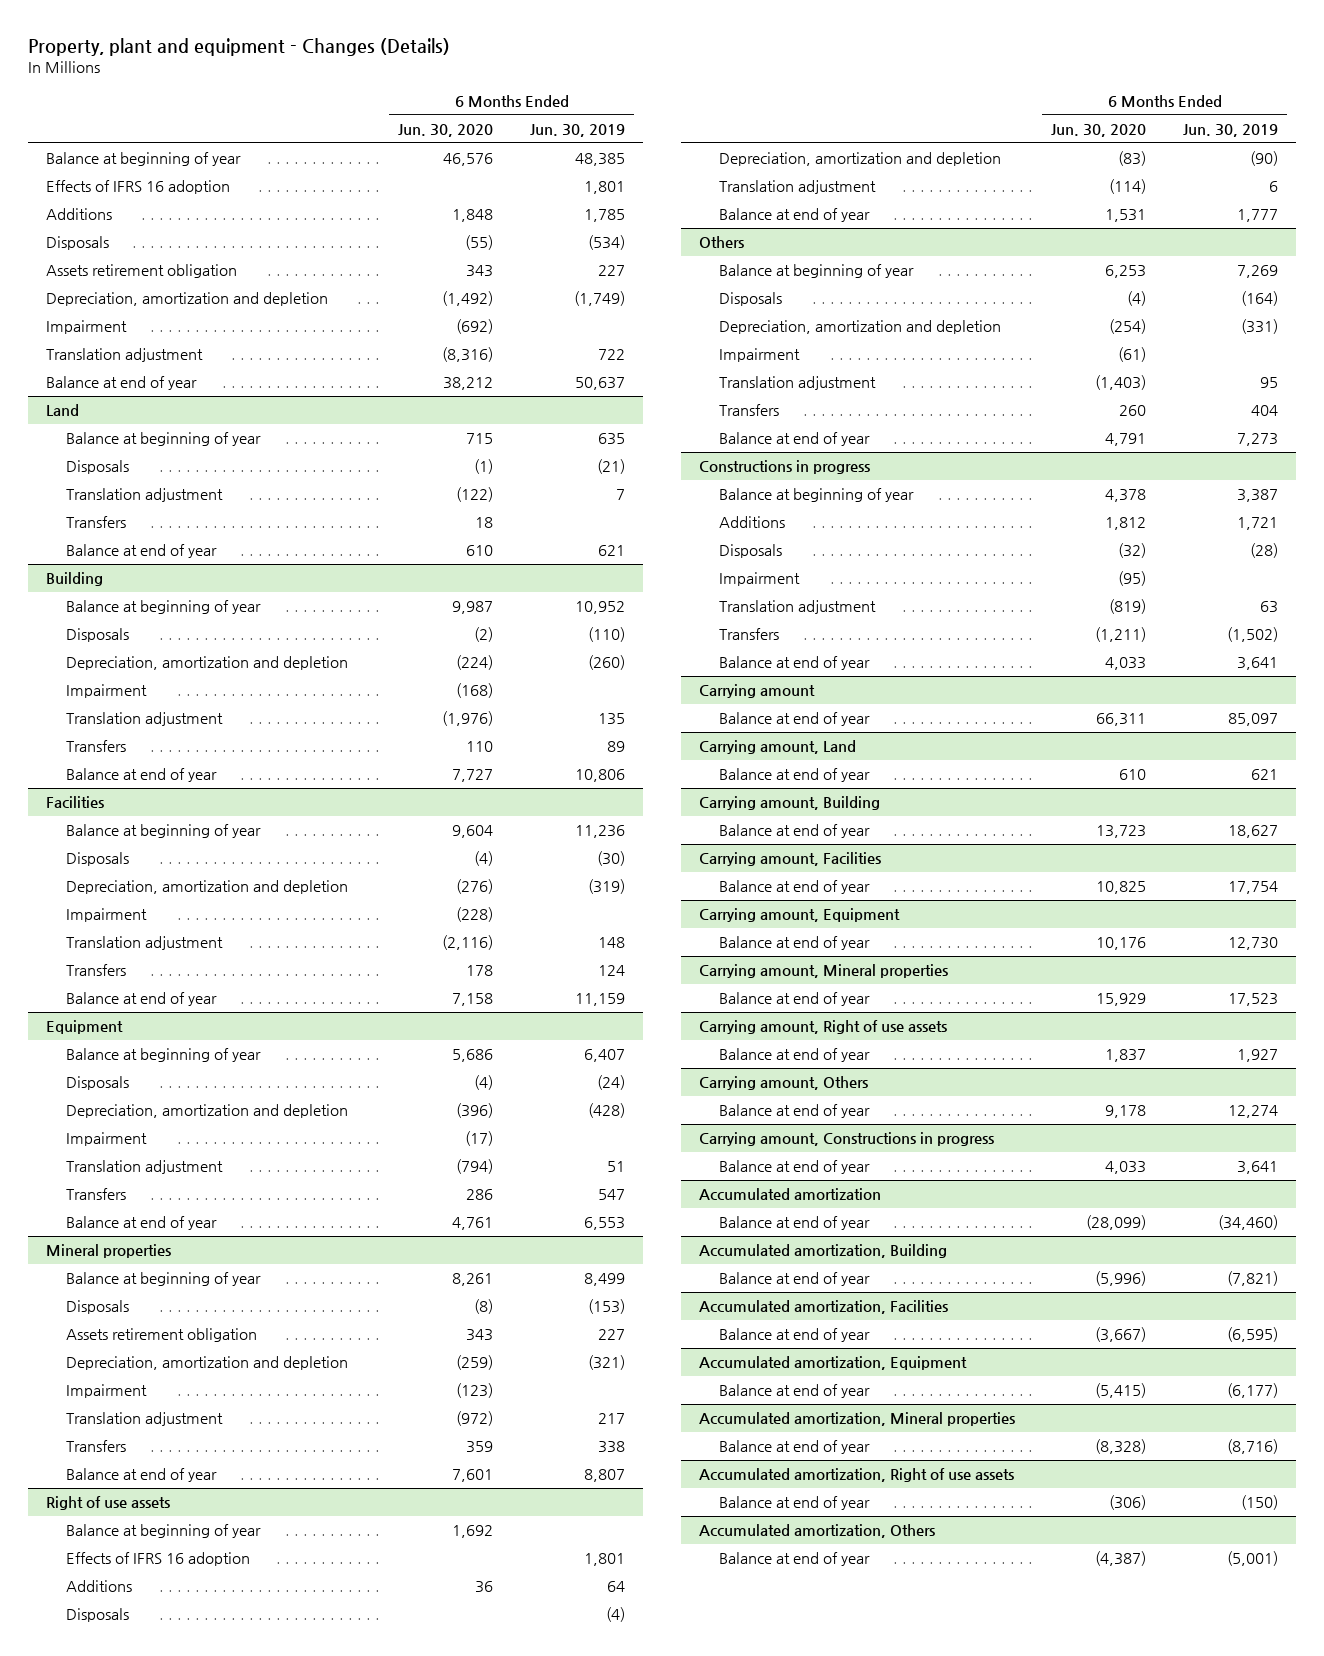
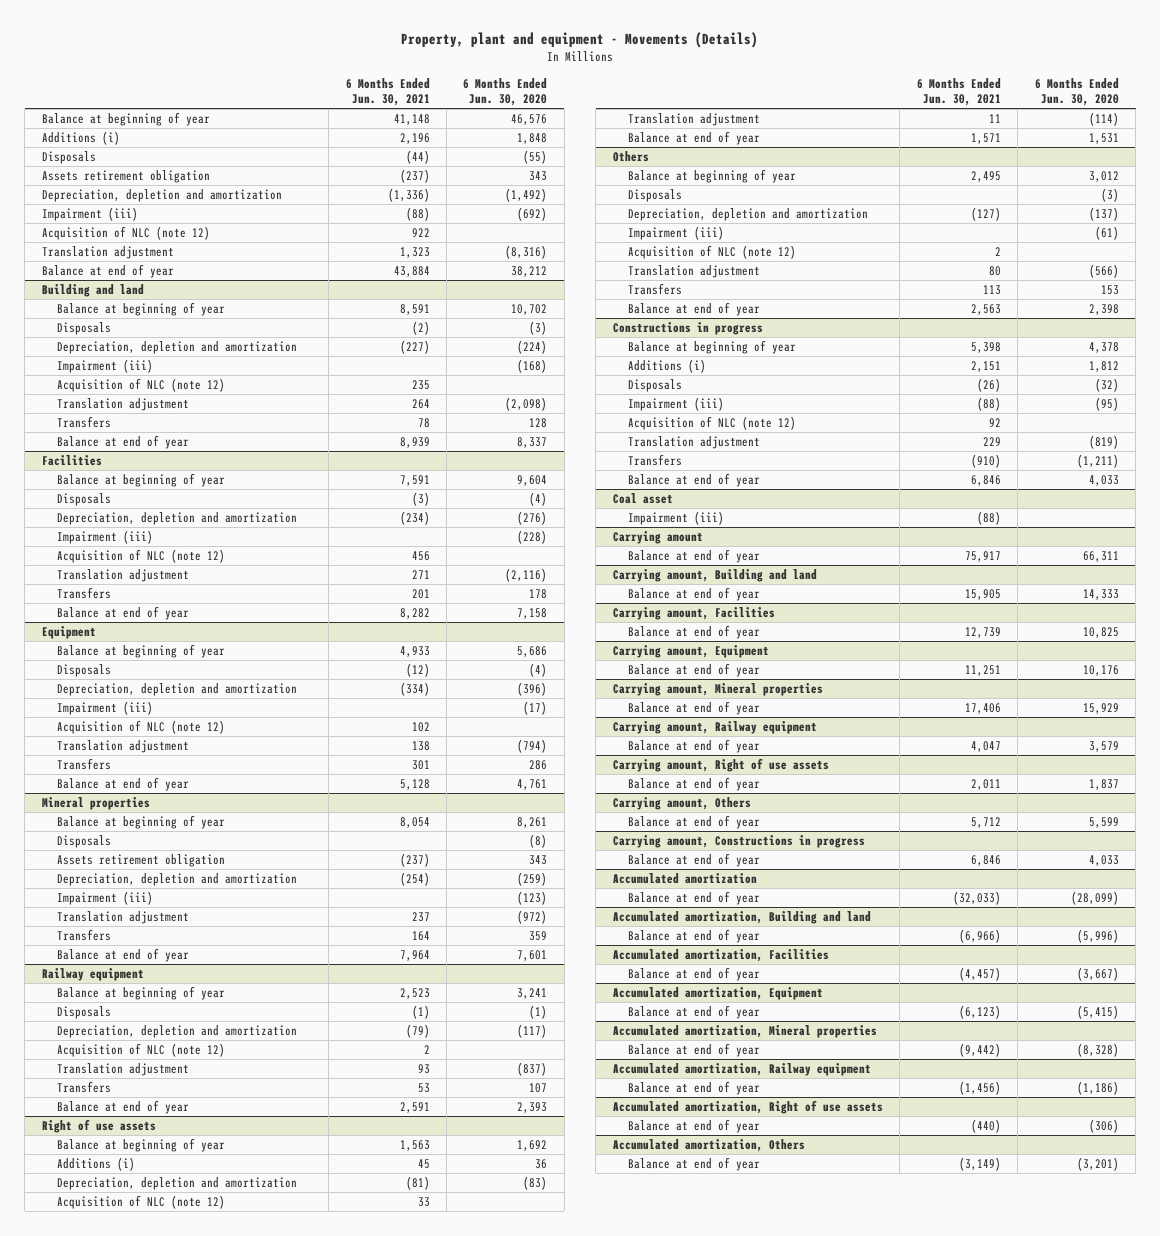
- Property, plant and equipment - Changes (Details)
+ Property, plant and equipment - Movements (Details)
- | 6 Months Ended Jun. 30, 2020 | 6 Months Ended Jun. 30, 2019
+ | 6 Months Ended Jun. 30, 2021 | 6 Months Ended Jun. 30, 2020
- Effects of IFRS 16 adoption | | 1,801
- Additions | 1,848 | 1,785
+ Additions (i) | 2,196 | 1,848
- Depreciation, amortization and depletion | (1,492) | (1,749)
- Impairment | (692) |
+ Depreciation, depletion and amortization | (1,336) | (1,492)
+ Impairment (iii) | (88) | (692)
+ Acquisition of NLC (note 12) | 922 |
- Land
- Balance at beginning of year | 715 | 635
- Disposals | (1) | (21)
- Translation adjustment | (122) | 7
- Transfers | 18 |
- Balance at end of year | 610 | 621
- Building
- Balance at beginning of year | 9,987 | 10,952
- Disposals | (2) | (110)
- Depreciation, amortization and depletion | (224) | (260)
- Impairment | (168) |
- Translation adjustment | (1,976) | 135
- Transfers | 110 | 89
- Balance at end of year | 7,727 | 10,806
+ Building and land
+ Balance at beginning of year | 8,591 | 10,702
+ Disposals | (2) | (3)
+ Depreciation, depletion and amortization | (227) | (224)
+ Impairment (iii) | | (168)
+ Acquisition of NLC (note 12) | 235 |
+ Translation adjustment | 264 | (2,098)
+ Transfers | 78 | 128
+ Balance at end of year | 8,939 | 8,337
@ Facilities
- Depreciation, amortization and depletion | (276) | (319)
- Impairment | (228) |
+ Depreciation, depletion and amortization | (234) | (276)
+ Impairment (iii) | | (228)
+ Acquisition of NLC (note 12) | 456 |
@ Equipment
- Depreciation, amortization and depletion | (396) | (428)
- Impairment | (17) |
+ Depreciation, depletion and amortization | (334) | (396)
+ Impairment (iii) | | (17)
+ Acquisition of NLC (note 12) | 102 |
@ Mineral properties
- Depreciation, amortization and depletion | (259) | (321)
- Impairment | (123) |
+ Depreciation, depletion and amortization | (254) | (259)
+ Impairment (iii) | | (123)
+ Railway equipment
+ Balance at beginning of year | 2,523 | 3,241
+ Disposals | (1) | (1)
+ Depreciation, depletion and amortization | (79) | (117)
+ Acquisition of NLC (note 12) | 2 |
+ Translation adjustment | 93 | (837)
+ Transfers | 53 | 107
+ Balance at end of year | 2,591 | 2,393
@ Right of use assets
- Effects of IFRS 16 adoption | | 1,801
- Additions | 36 | 64
- Disposals | | (4)
- Depreciation, amortization and depletion | (83) | (90)
+ Additions (i) | 45 | 36
+ Depreciation, depletion and amortization | (81) | (83)
+ Acquisition of NLC (note 12) | 33 |
@ Others
- Balance at beginning of year | 6,253 | 7,269
- Disposals | (4) | (164)
- Depreciation, amortization and depletion | (254) | (331)
- Impairment | (61) |
- Translation adjustment | (1,403) | 95
- Transfers | 260 | 404
- Balance at end of year | 4,791 | 7,273
+ Balance at beginning of year | 2,495 | 3,012
+ Disposals | | (3)
+ Depreciation, depletion and amortization | (127) | (137)
+ Impairment (iii) | | (61)
+ Acquisition of NLC (note 12) | 2 |
+ Translation adjustment | 80 | (566)
+ Transfers | 113 | 153
+ Balance at end of year | 2,563 | 2,398
@ Constructions in progress
- Additions | 1,812 | 1,721
+ Additions (i) | 2,151 | 1,812
- Impairment | (95) |
+ Impairment (iii) | (88) | (95)
+ Acquisition of NLC (note 12) | 92 |
+ Coal asset
+ Impairment (iii) | (88) |
- Carrying amount, Land
- Balance at end of year | 610 | 621
- Carrying amount, Building
- Balance at end of year | 13,723 | 18,627
+ Carrying amount, Building and land
+ Balance at end of year | 15,905 | 14,333
+ Carrying amount, Railway equipment
+ Balance at end of year | 4,047 | 3,579
@ Carrying amount, Others
- Balance at end of year | 9,178 | 12,274
+ Balance at end of year | 5,712 | 5,599
- Accumulated amortization, Building
+ Accumulated amortization, Building and land
+ Accumulated amortization, Railway equipment
+ Balance at end of year | (1,456) | (1,186)
@ Accumulated amortization, Others
- Balance at end of year | (4,387) | (5,001)
+ Balance at end of year | (3,149) | (3,201)

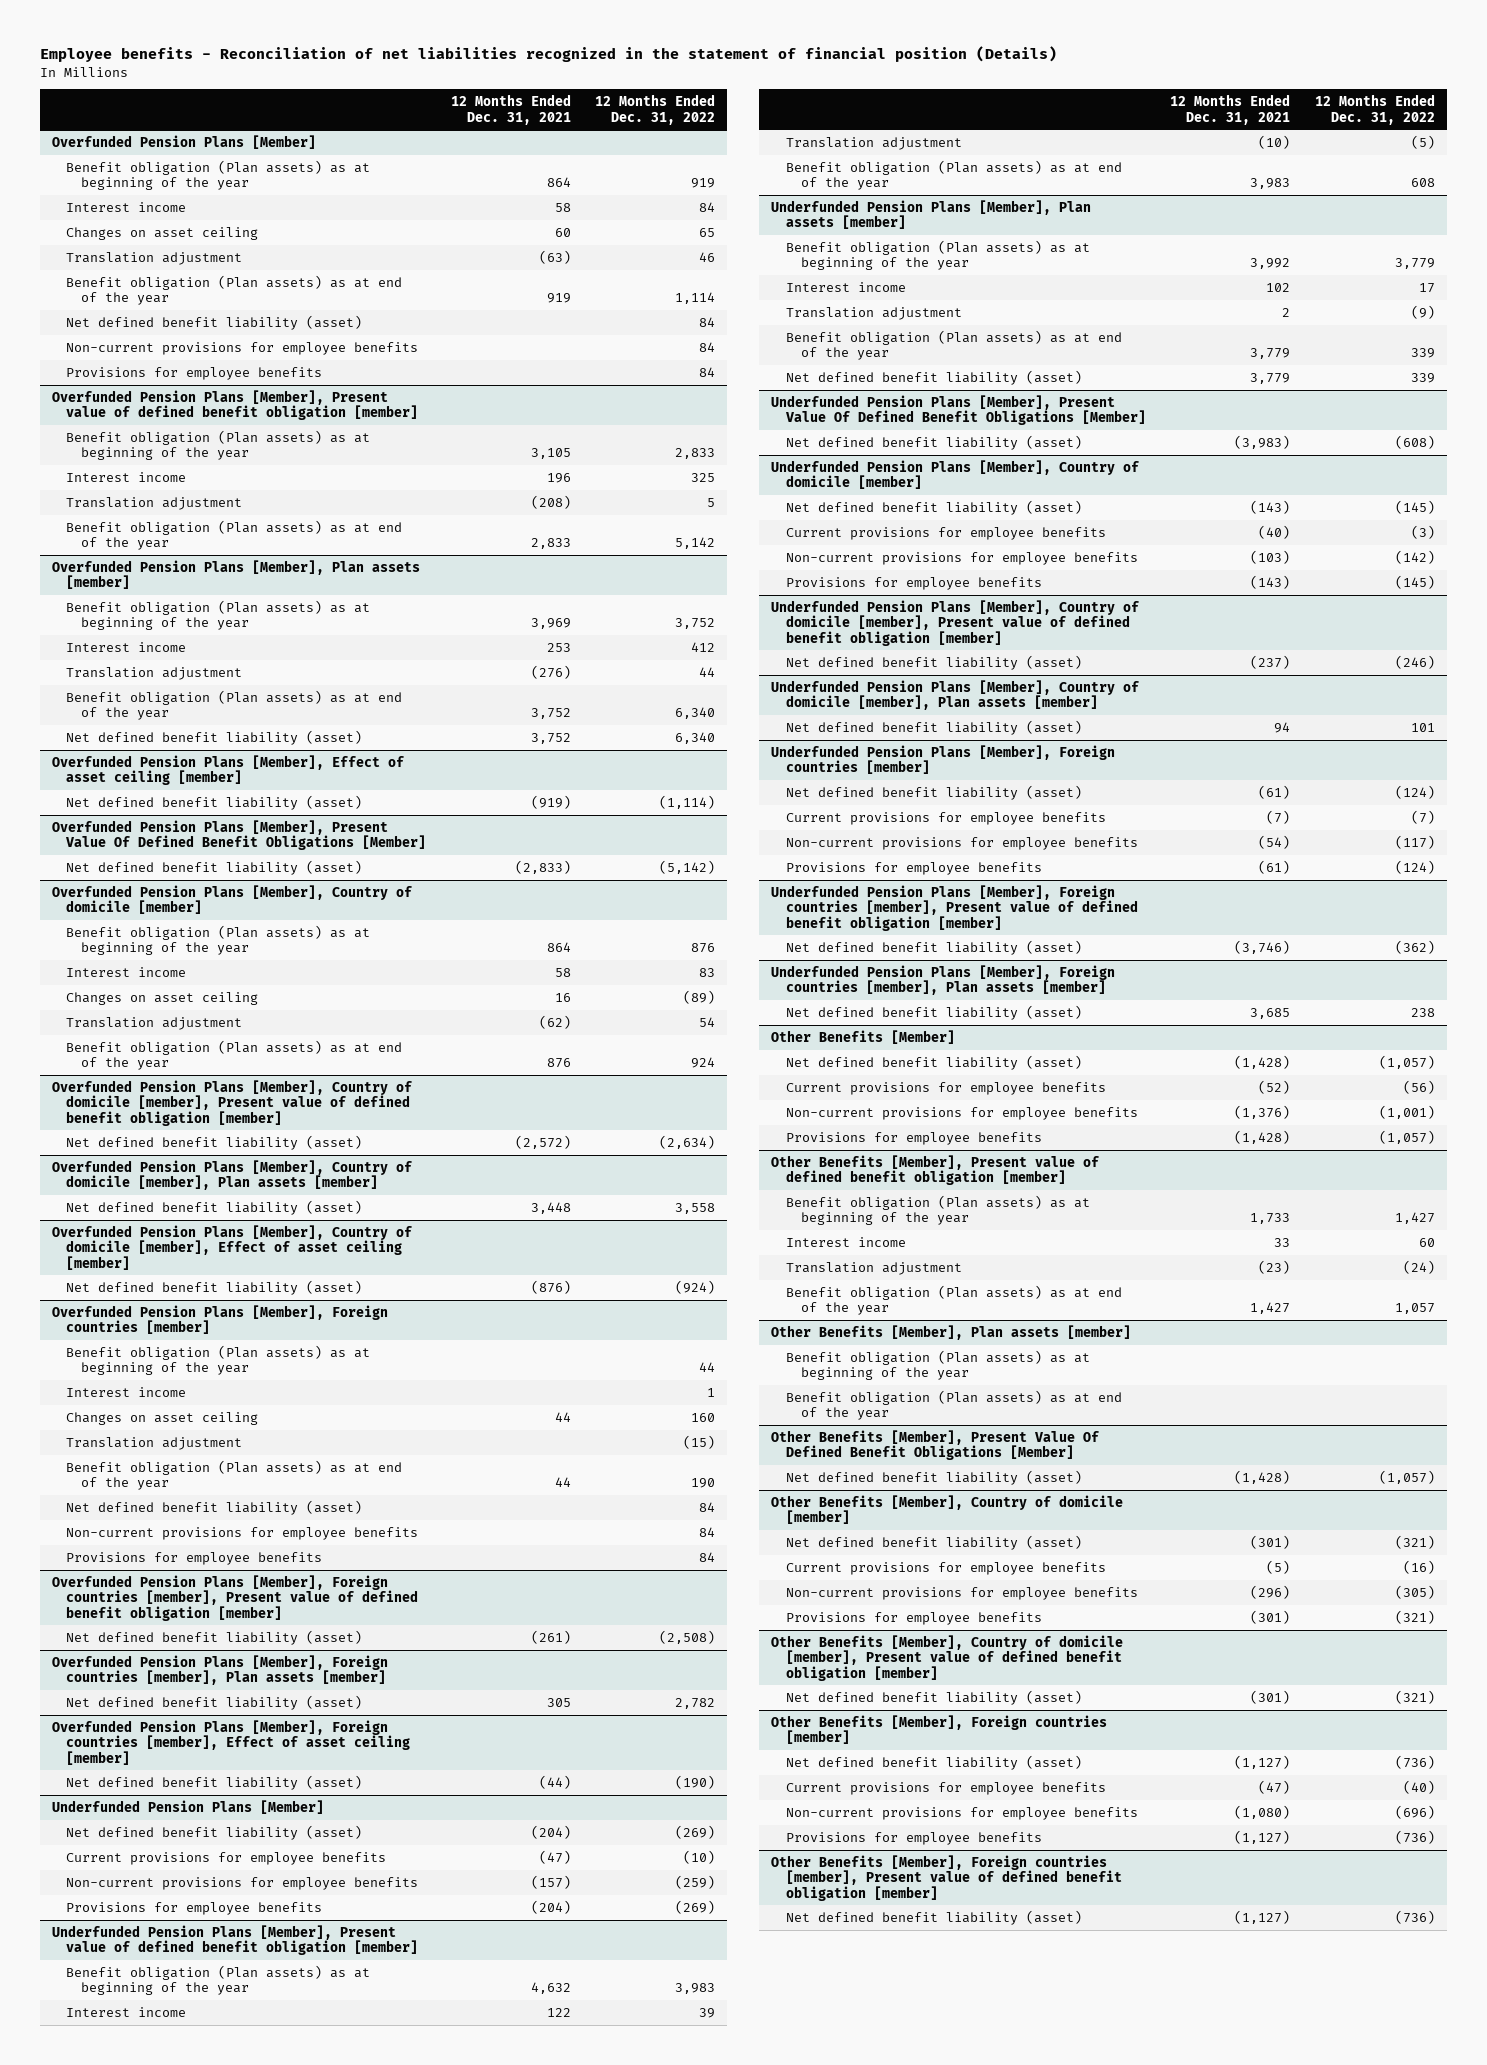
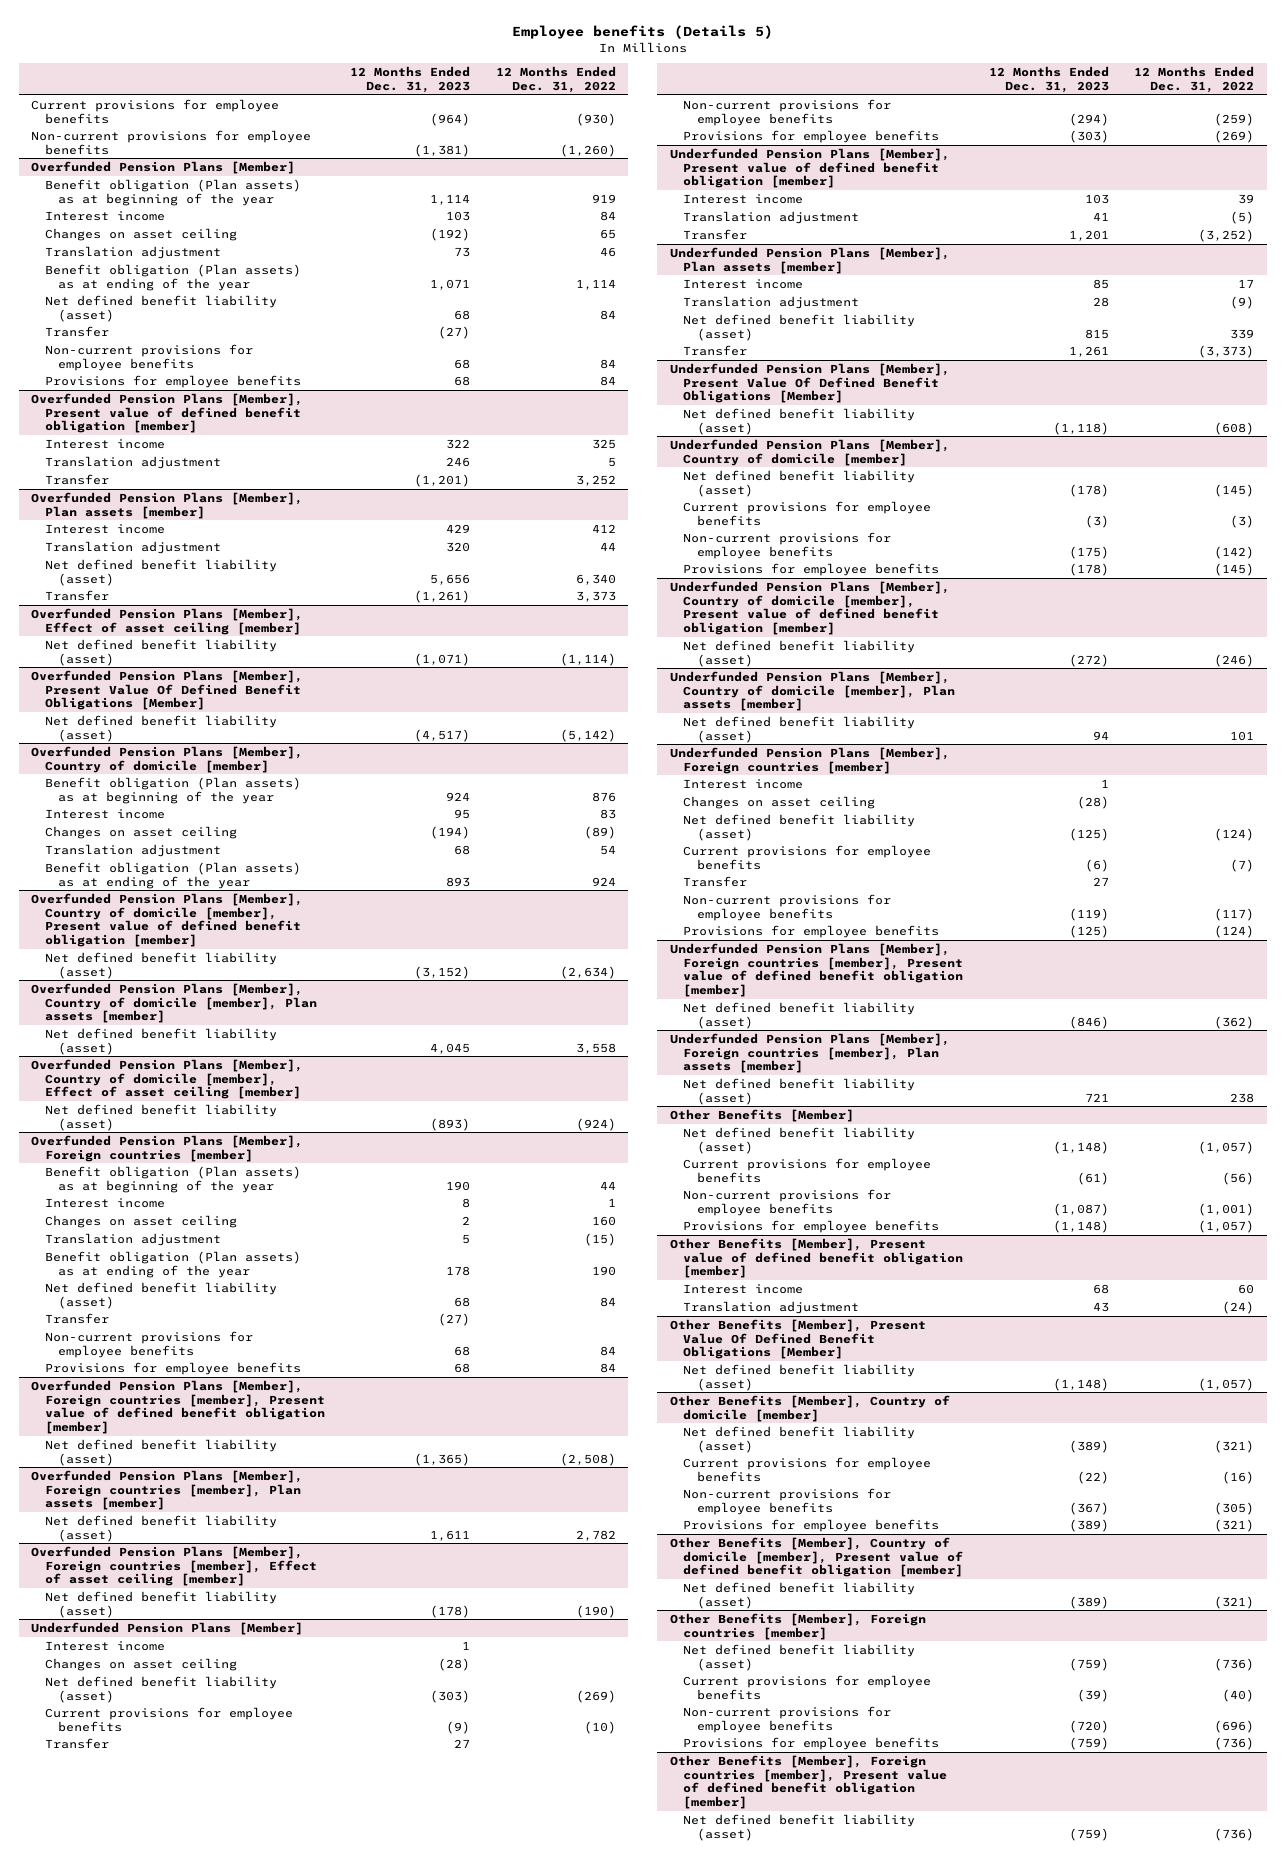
- Employee benefits - Reconciliation of net liabilities recognized in the statement of financial position (Details)
+ Employee benefits (Details 5)
- | 12 Months Ended Dec. 31, 2021 | 12 Months Ended Dec. 31, 2022
+ | 12 Months Ended Dec. 31, 2023 | 12 Months Ended Dec. 31, 2022
+ Current provisions for employee benefits | (964) | (930)
+ Non-current provisions for employee benefits | (1,381) | (1,260)
@ Overfunded Pension Plans [Member]
- Benefit obligation (Plan assets) as at end of the year | 919 | 1,114
+ Benefit obligation (Plan assets) as at ending of the year | 1,071 | 1,114
+ Transfer | (27) |
@ Overfunded Pension Plans [Member], Present value of defined benefit obligation [member]
- Benefit obligation (Plan assets) as at beginning of the year | 3,105 | 2,833
- Benefit obligation (Plan assets) as at end of the year | 2,833 | 5,142
+ Transfer | (1,201) | 3,252
@ Overfunded Pension Plans [Member], Plan assets [member]
- Benefit obligation (Plan assets) as at beginning of the year | 3,969 | 3,752
- Benefit obligation (Plan assets) as at end of the year | 3,752 | 6,340
+ Transfer | (1,261) | 3,373
@ Overfunded Pension Plans [Member], Country of domicile [member]
- Benefit obligation (Plan assets) as at end of the year | 876 | 924
+ Benefit obligation (Plan assets) as at ending of the year | 893 | 924
@ Overfunded Pension Plans [Member], Foreign countries [member]
- Benefit obligation (Plan assets) as at end of the year | 44 | 190
+ Benefit obligation (Plan assets) as at ending of the year | 178 | 190
+ Transfer | (27) |
@ Underfunded Pension Plans [Member]
+ Interest income | 1 |
+ Changes on asset ceiling | (28) |
+ Transfer | 27 |
@ Underfunded Pension Plans [Member], Present value of defined benefit obligation [member]
- Benefit obligation (Plan assets) as at beginning of the year | 4,632 | 3,983
- Benefit obligation (Plan assets) as at end of the year | 3,983 | 608
+ Transfer | 1,201 | (3,252)
@ Underfunded Pension Plans [Member], Plan assets [member]
- Benefit obligation (Plan assets) as at beginning of the year | 3,992 | 3,779
- Benefit obligation (Plan assets) as at end of the year | 3,779 | 339
+ Transfer | 1,261 | (3,373)
@ Underfunded Pension Plans [Member], Foreign countries [member]
+ Interest income | 1 |
+ Changes on asset ceiling | (28) |
+ Transfer | 27 |
@ Other Benefits [Member], Present value of defined benefit obligation [member]
- Benefit obligation (Plan assets) as at beginning of the year | 1,733 | 1,427
- Benefit obligation (Plan assets) as at end of the year | 1,427 | 1,057
- Other Benefits [Member], Plan assets [member]
- Benefit obligation (Plan assets) as at beginning of the year
- Benefit obligation (Plan assets) as at end of the year

